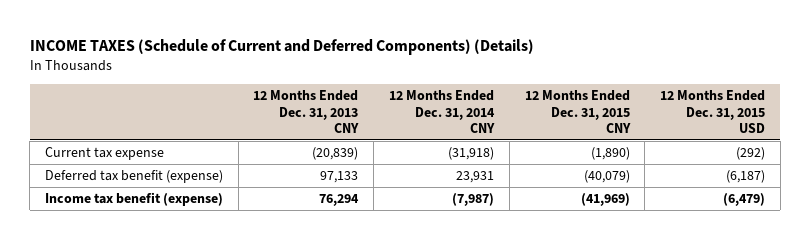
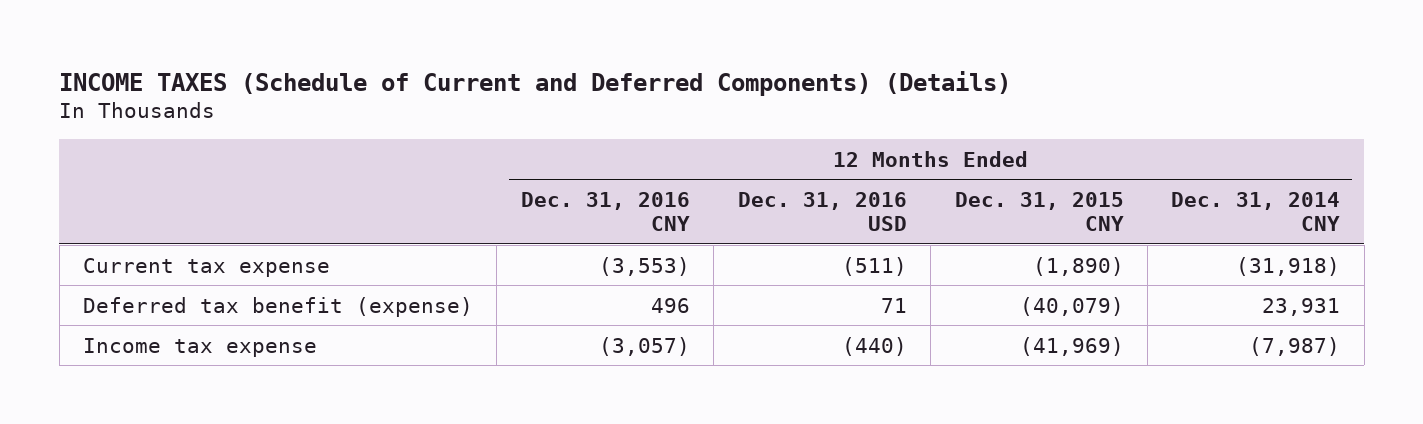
- | 12 Months Ended Dec. 31, 2013 CNY | 12 Months Ended Dec. 31, 2014 CNY | 12 Months Ended Dec. 31, 2015 CNY | 12 Months Ended Dec. 31, 2015 USD
+ | 12 Months Ended Dec. 31, 2016 CNY | 12 Months Ended Dec. 31, 2016 USD | 12 Months Ended Dec. 31, 2015 CNY | 12 Months Ended Dec. 31, 2014 CNY
- Income tax benefit (expense) | 76,294 | (7,987) | (41,969) | (6,479)
+ Income tax expense | (3,057) | (440) | (41,969) | (7,987)

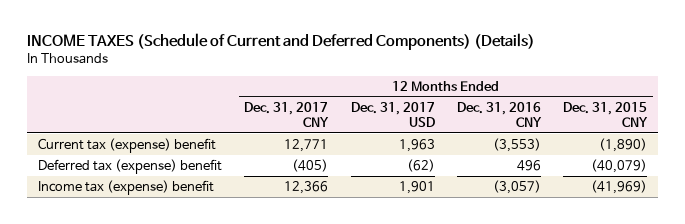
- | 12 Months Ended Dec. 31, 2016 CNY | 12 Months Ended Dec. 31, 2016 USD | 12 Months Ended Dec. 31, 2015 CNY | 12 Months Ended Dec. 31, 2014 CNY
+ | 12 Months Ended Dec. 31, 2017 CNY | 12 Months Ended Dec. 31, 2017 USD | 12 Months Ended Dec. 31, 2016 CNY | 12 Months Ended Dec. 31, 2015 CNY
- Current tax expense | (3,553) | (511) | (1,890) | (31,918)
- Deferred tax benefit (expense) | 496 | 71 | (40,079) | 23,931
- Income tax expense | (3,057) | (440) | (41,969) | (7,987)
+ Current tax (expense) benefit | 12,771 | 1,963 | (3,553) | (1,890)
+ Deferred tax (expense) benefit | (405) | (62) | 496 | (40,079)
+ Income tax (expense) benefit | 12,366 | 1,901 | (3,057) | (41,969)

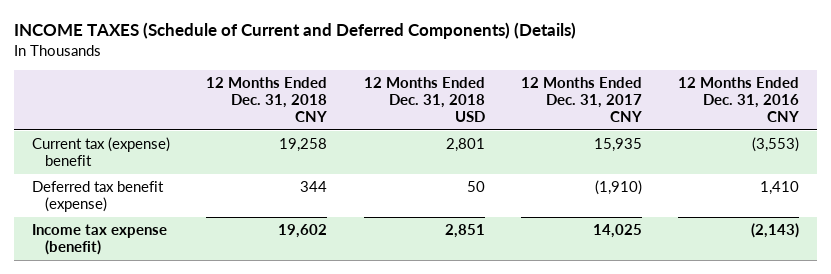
- | 12 Months Ended Dec. 31, 2017 CNY | 12 Months Ended Dec. 31, 2017 USD | 12 Months Ended Dec. 31, 2016 CNY | 12 Months Ended Dec. 31, 2015 CNY
+ | 12 Months Ended Dec. 31, 2018 CNY | 12 Months Ended Dec. 31, 2018 USD | 12 Months Ended Dec. 31, 2017 CNY | 12 Months Ended Dec. 31, 2016 CNY
- Current tax (expense) benefit | 12,771 | 1,963 | (3,553) | (1,890)
- Deferred tax (expense) benefit | (405) | (62) | 496 | (40,079)
- Income tax (expense) benefit | 12,366 | 1,901 | (3,057) | (41,969)
+ Current tax (expense) benefit | 19,258 | 2,801 | 15,935 | (3,553)
+ Deferred tax benefit (expense) | 344 | 50 | (1,910) | 1,410
+ Income tax expense (benefit) | 19,602 | 2,851 | 14,025 | (2,143)

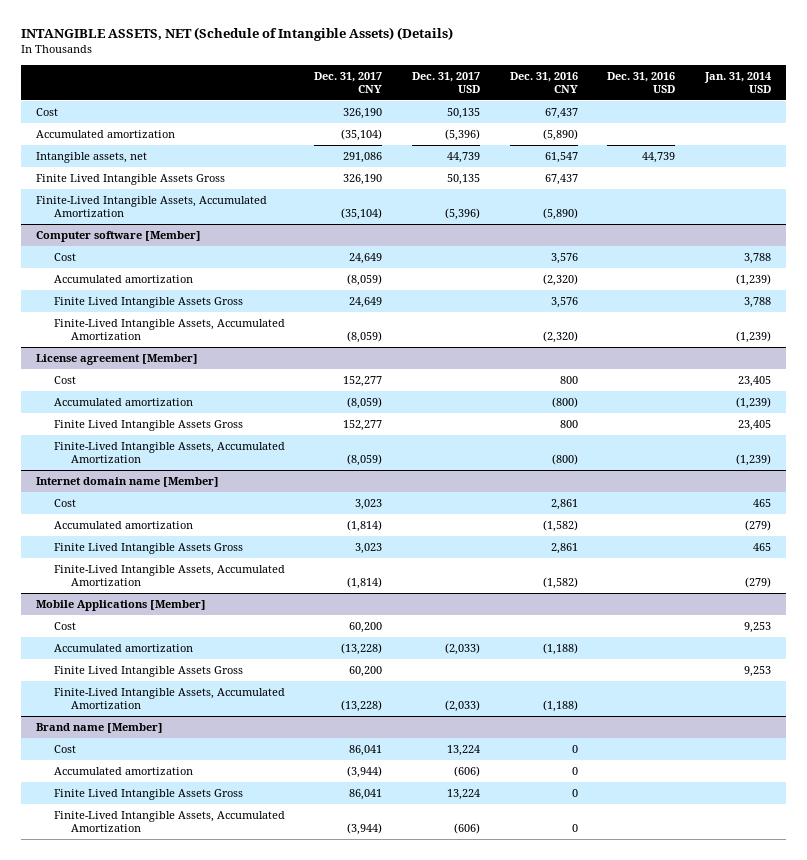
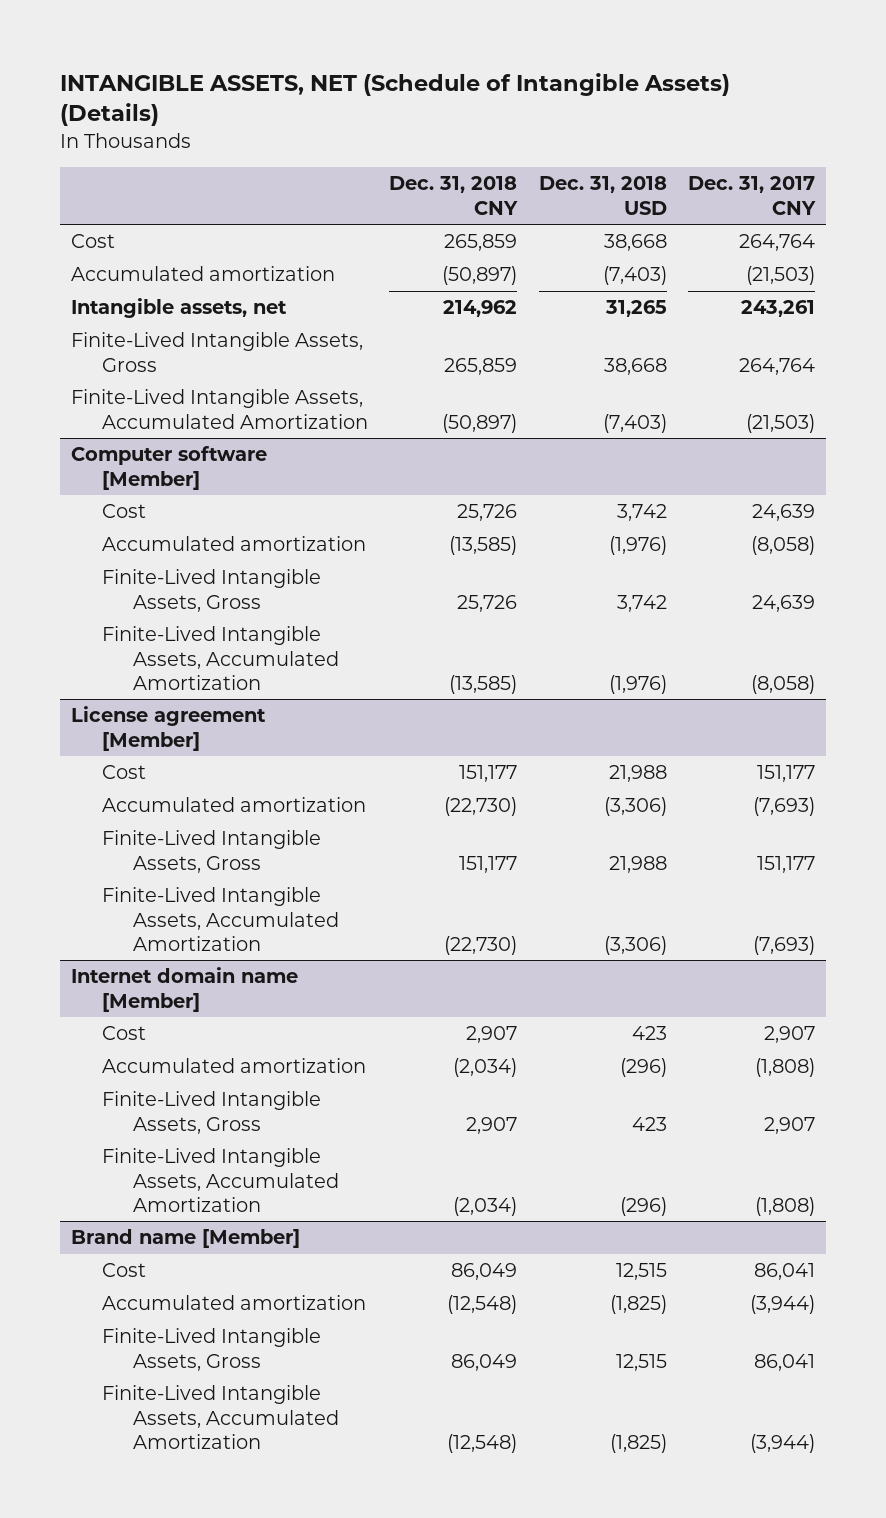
- | Dec. 31, 2017 CNY | Dec. 31, 2017 USD | Dec. 31, 2016 CNY | Dec. 31, 2016 USD | Jan. 31, 2014 USD
+ | Dec. 31, 2018 CNY | Dec. 31, 2018 USD | Dec. 31, 2017 CNY
- Cost | 326,190 | 50,135 | 67,437 | |
- Accumulated amortization | (35,104) | (5,396) | (5,890) | |
- Intangible assets, net | 291,086 | 44,739 | 61,547 | 44,739 |
- Finite Lived Intangible Assets Gross | 326,190 | 50,135 | 67,437 | |
- Finite-Lived Intangible Assets, Accumulated Amortization | (35,104) | (5,396) | (5,890) | |
+ Cost | 265,859 | 38,668 | 264,764
+ Accumulated amortization | (50,897) | (7,403) | (21,503)
+ Intangible assets, net | 214,962 | 31,265 | 243,261
+ Finite-Lived Intangible Assets, Gross | 265,859 | 38,668 | 264,764
+ Finite-Lived Intangible Assets, Accumulated Amortization | (50,897) | (7,403) | (21,503)
@ Computer software [Member]
- Cost | 24,649 | | 3,576 | | 3,788
- Accumulated amortization | (8,059) | | (2,320) | | (1,239)
- Finite Lived Intangible Assets Gross | 24,649 | | 3,576 | | 3,788
- Finite-Lived Intangible Assets, Accumulated Amortization | (8,059) | | (2,320) | | (1,239)
+ Cost | 25,726 | 3,742 | 24,639
+ Accumulated amortization | (13,585) | (1,976) | (8,058)
+ Finite-Lived Intangible Assets, Gross | 25,726 | 3,742 | 24,639
+ Finite-Lived Intangible Assets, Accumulated Amortization | (13,585) | (1,976) | (8,058)
@ License agreement [Member]
- Cost | 152,277 | | 800 | | 23,405
- Accumulated amortization | (8,059) | | (800) | | (1,239)
- Finite Lived Intangible Assets Gross | 152,277 | | 800 | | 23,405
- Finite-Lived Intangible Assets, Accumulated Amortization | (8,059) | | (800) | | (1,239)
+ Cost | 151,177 | 21,988 | 151,177
+ Accumulated amortization | (22,730) | (3,306) | (7,693)
+ Finite-Lived Intangible Assets, Gross | 151,177 | 21,988 | 151,177
+ Finite-Lived Intangible Assets, Accumulated Amortization | (22,730) | (3,306) | (7,693)
@ Internet domain name [Member]
- Cost | 3,023 | | 2,861 | | 465
- Accumulated amortization | (1,814) | | (1,582) | | (279)
- Finite Lived Intangible Assets Gross | 3,023 | | 2,861 | | 465
- Finite-Lived Intangible Assets, Accumulated Amortization | (1,814) | | (1,582) | | (279)
- Mobile Applications [Member]
- Cost | 60,200 | | | | 9,253
- Accumulated amortization | (13,228) | (2,033) | (1,188) | |
- Finite Lived Intangible Assets Gross | 60,200 | | | | 9,253
- Finite-Lived Intangible Assets, Accumulated Amortization | (13,228) | (2,033) | (1,188) | |
@ Internet domain name [Member]
+ Cost | 2,907 | 423 | 2,907
+ Accumulated amortization | (2,034) | (296) | (1,808)
+ Finite-Lived Intangible Assets, Gross | 2,907 | 423 | 2,907
+ Finite-Lived Intangible Assets, Accumulated Amortization | (2,034) | (296) | (1,808)
@ Brand name [Member]
- Finite Lived Intangible Assets Gross | 86,041 | 13,224 | 0 | |
+ Finite-Lived Intangible Assets, Gross | 86,049 | 12,515 | 86,041

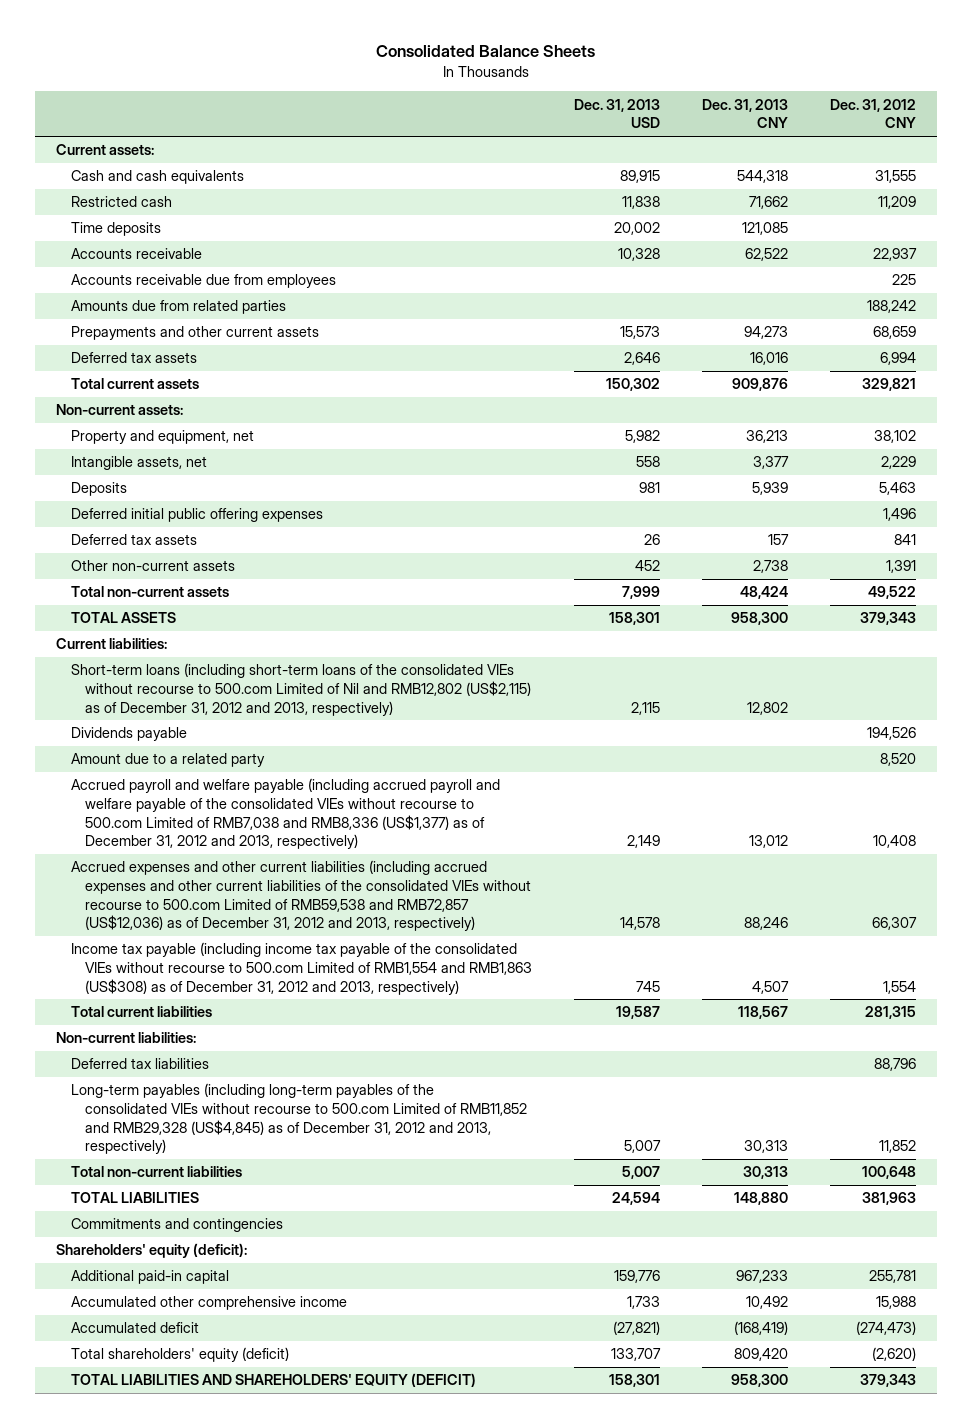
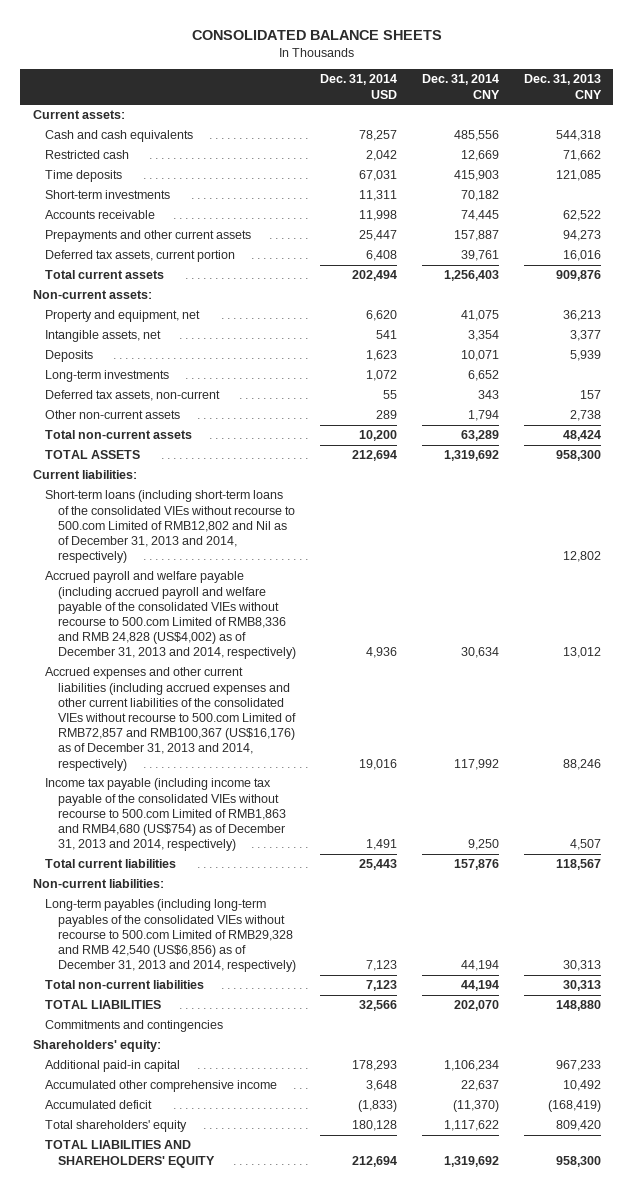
- Consolidated Balance Sheets
+ CONSOLIDATED BALANCE SHEETS
- | Dec. 31, 2013 USD | Dec. 31, 2013 CNY | Dec. 31, 2012 CNY
+ | Dec. 31, 2014 USD | Dec. 31, 2014 CNY | Dec. 31, 2013 CNY
+ Short-term investments | 11,311 | 70,182 |
- Accounts receivable due from employees | | | 225
- Amounts due from related parties | | | 188,242
- Deferred tax assets | 2,646 | 16,016 | 6,994
+ Deferred tax assets, current portion | 6,408 | 39,761 | 16,016
- Deferred initial public offering expenses | | | 1,496
- Deferred tax assets | 26 | 157 | 841
+ Long-term investments | 1,072 | 6,652 |
+ Deferred tax assets, non-current | 55 | 343 | 157
- Short-term loans (including short-term loans of the consolidated VIEs without recourse to 500.com Limited of Nil and RMB12,802 (US$2,115) as of December 31, 2012 and 2013, respectively) | 2,115 | 12,802 |
- Dividends payable | | | 194,526
- Amount due to a related party | | | 8,520
- Accrued payroll and welfare payable (including accrued payroll and welfare payable of the consolidated VIEs without recourse to 500.com Limited of RMB7,038 and RMB8,336 (US$1,377) as of December 31, 2012 and 2013, respectively) | 2,149 | 13,012 | 10,408
- Accrued expenses and other current liabilities (including accrued expenses and other current liabilities of the consolidated VIEs without recourse to 500.com Limited of RMB59,538 and RMB72,857 (US$12,036) as of December 31, 2012 and 2013, respectively) | 14,578 | 88,246 | 66,307
- Income tax payable (including income tax payable of the consolidated VIEs without recourse to 500.com Limited of RMB1,554 and RMB1,863 (US$308) as of December 31, 2012 and 2013, respectively) | 745 | 4,507 | 1,554
+ Short-term loans (including short-term loans of the consolidated VIEs without recourse to 500.com Limited of RMB12,802 and Nil as of December 31, 2013 and 2014, respectively) | | | 12,802
+ Accrued payroll and welfare payable (including accrued payroll and welfare payable of the consolidated VIEs without recourse to 500.com Limited of RMB8,336 and RMB 24,828 (US$4,002) as of December 31, 2013 and 2014, respectively) | 4,936 | 30,634 | 13,012
+ Accrued expenses and other current liabilities (including accrued expenses and other current liabilities of the consolidated VIEs without recourse to 500.com Limited of RMB72,857 and RMB100,367 (US$16,176) as of December 31, 2013 and 2014, respectively) | 19,016 | 117,992 | 88,246
+ Income tax payable (including income tax payable of the consolidated VIEs without recourse to 500.com Limited of RMB1,863 and RMB4,680 (US$754) as of December 31, 2013 and 2014, respectively) | 1,491 | 9,250 | 4,507
- Deferred tax liabilities | | | 88,796
- Long-term payables (including long-term payables of the consolidated VIEs without recourse to 500.com Limited of RMB11,852 and RMB29,328 (US$4,845) as of December 31, 2012 and 2013, respectively) | 5,007 | 30,313 | 11,852
+ Long-term payables (including long-term payables of the consolidated VIEs without recourse to 500.com Limited of RMB29,328 and RMB 42,540 (US$6,856) as of December 31, 2013 and 2014, respectively) | 7,123 | 44,194 | 30,313
- Shareholders' equity (deficit):
+ Shareholders' equity:
- Total shareholders' equity (deficit) | 133,707 | 809,420 | (2,620)
- TOTAL LIABILITIES AND SHAREHOLDERS' EQUITY (DEFICIT) | 158,301 | 958,300 | 379,343
+ Total shareholders' equity | 180,128 | 1,117,622 | 809,420
+ TOTAL LIABILITIES AND SHAREHOLDERS' EQUITY | 212,694 | 1,319,692 | 958,300

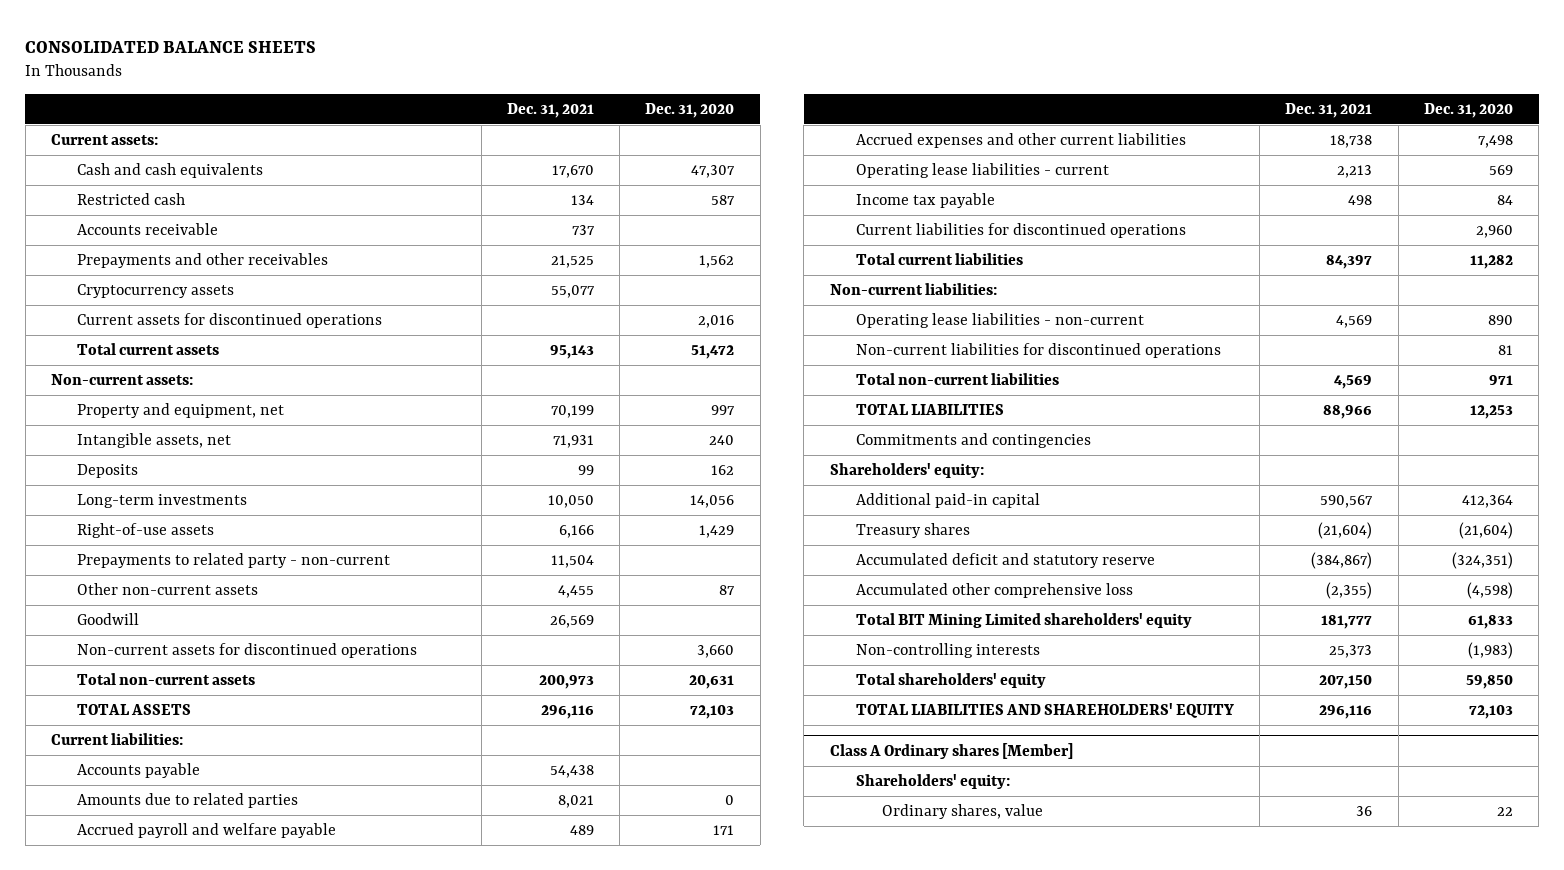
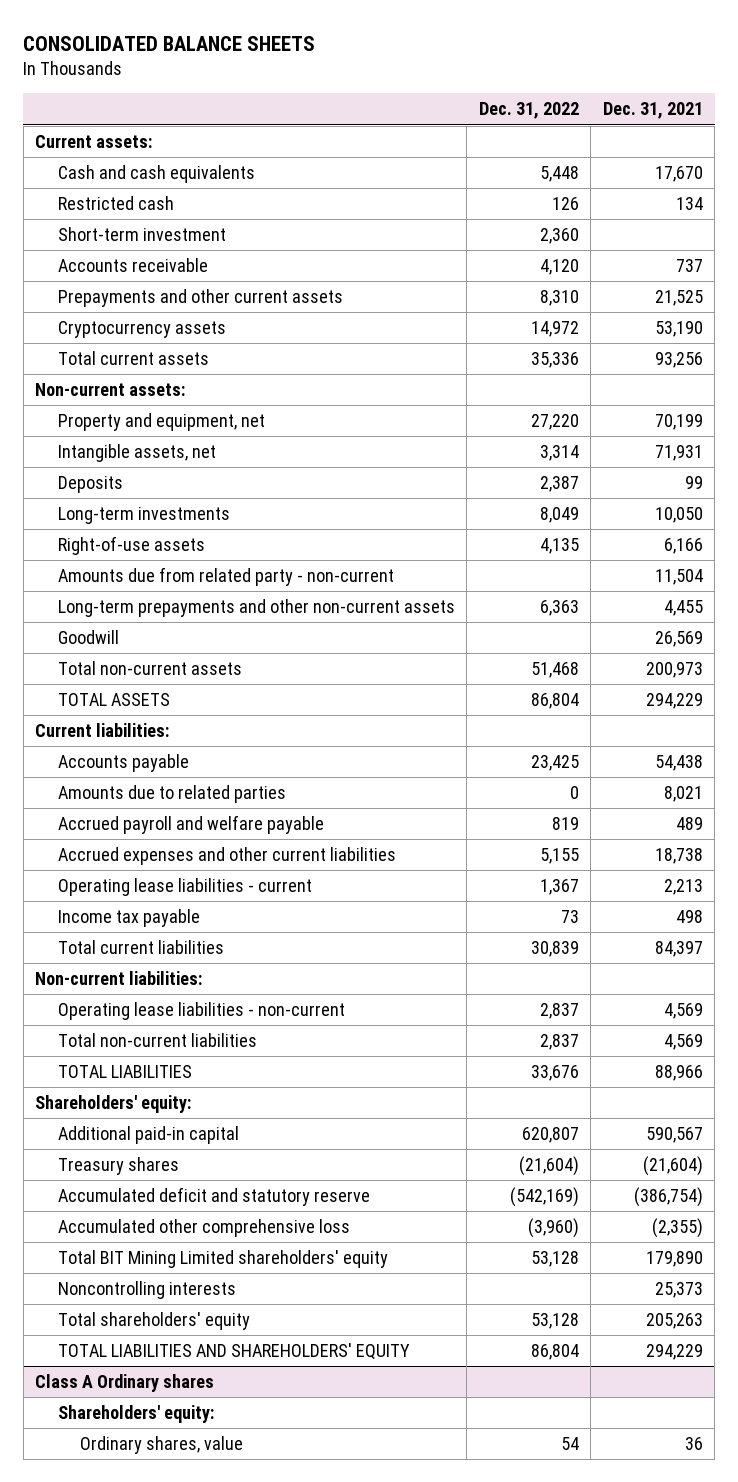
- | Dec. 31, 2021 | Dec. 31, 2020
+ | Dec. 31, 2022 | Dec. 31, 2021
+ Short-term investment | 2,360 |
- Prepayments and other receivables | 21,525 | 1,562
- Cryptocurrency assets | 55,077 |
- Current assets for discontinued operations | | 2,016
- Total current assets | 95,143 | 51,472
+ Prepayments and other current assets | 8,310 | 21,525
+ Cryptocurrency assets | 14,972 | 53,190
+ Total current assets | 35,336 | 93,256
- Prepayments to related party - non-current | 11,504 |
- Other non-current assets | 4,455 | 87
+ Amounts due from related party - non-current | | 11,504
+ Long-term prepayments and other non-current assets | 6,363 | 4,455
- Non-current assets for discontinued operations | | 3,660
- TOTAL ASSETS | 296,116 | 72,103
+ TOTAL ASSETS | 86,804 | 294,229
- Current liabilities for discontinued operations | | 2,960
- Non-current liabilities for discontinued operations | | 81
- Commitments and contingencies
- Accumulated deficit and statutory reserve | (384,867) | (324,351)
+ Accumulated deficit and statutory reserve | (542,169) | (386,754)
- Total BIT Mining Limited shareholders' equity | 181,777 | 61,833
- Non-controlling interests | 25,373 | (1,983)
- Total shareholders' equity | 207,150 | 59,850
- TOTAL LIABILITIES AND SHAREHOLDERS' EQUITY | 296,116 | 72,103
- Class A Ordinary shares [Member]
+ Total BIT Mining Limited shareholders' equity | 53,128 | 179,890
+ Noncontrolling interests | | 25,373
+ Total shareholders' equity | 53,128 | 205,263
+ TOTAL LIABILITIES AND SHAREHOLDERS' EQUITY | 86,804 | 294,229
+ Class A Ordinary shares

